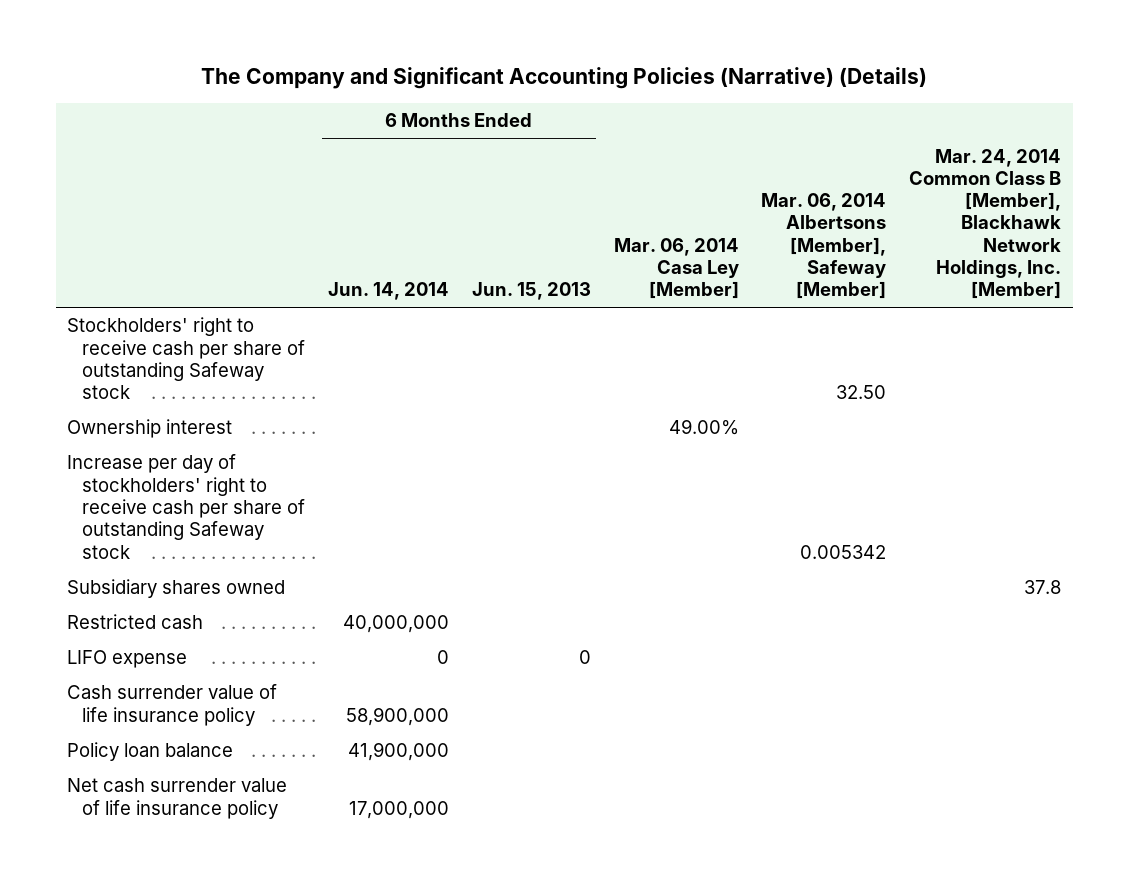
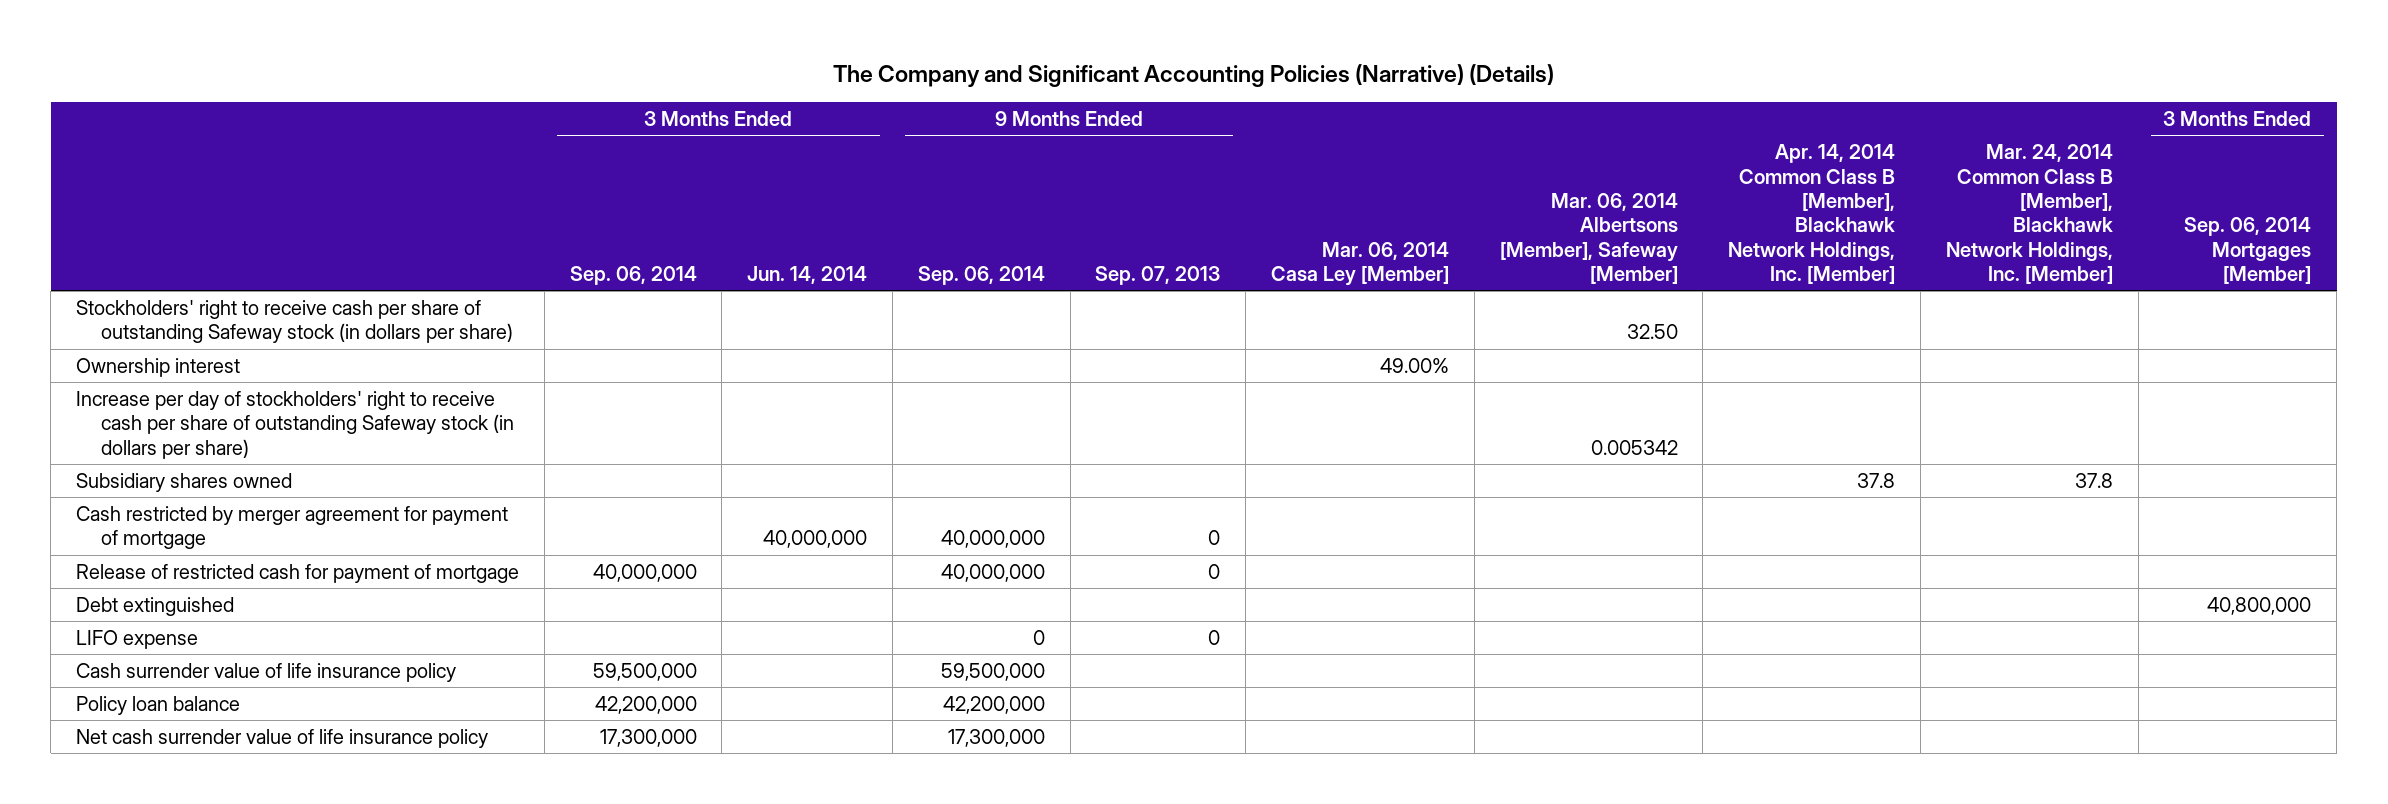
- | 6 Months Ended Jun. 14, 2014 | 6 Months Ended Jun. 15, 2013 | Mar. 06, 2014 Casa Ley [Member] | Mar. 06, 2014 Albertsons [Member], Safeway [Member] | Mar. 24, 2014 Common Class B [Member], Blackhawk Network Holdings, Inc. [Member]
+ | 3 Months Ended Sep. 06, 2014 | 3 Months Ended Jun. 14, 2014 | 9 Months Ended Sep. 06, 2014 | 9 Months Ended Sep. 07, 2013 | Mar. 06, 2014 Casa Ley [Member] | Mar. 06, 2014 Albertsons [Member], Safeway [Member] | Apr. 14, 2014 Common Class B [Member], Blackhawk Network Holdings, Inc. [Member] | Mar. 24, 2014 Common Class B [Member], Blackhawk Network Holdings, Inc. [Member] | 3 Months Ended Sep. 06, 2014 Mortgages [Member]
- Stockholders' right to receive cash per share of outstanding Safeway stock | | | | 32.50 |
+ Stockholders' right to receive cash per share of outstanding Safeway stock (in dollars per share) | | | | | | 32.50 | | |
- Increase per day of stockholders' right to receive cash per share of outstanding Safeway stock | | | | 0.005342 |
+ Increase per day of stockholders' right to receive cash per share of outstanding Safeway stock (in dollars per share) | | | | | | 0.005342 | | |
- Restricted cash | 40,000,000 | | | |
+ Cash restricted by merger agreement for payment of mortgage | | 40,000,000 | 40,000,000 | 0 | | | | |
+ Release of restricted cash for payment of mortgage | 40,000,000 | | 40,000,000 | 0 | | | | |
+ Debt extinguished | | | | | | | | | 40,800,000

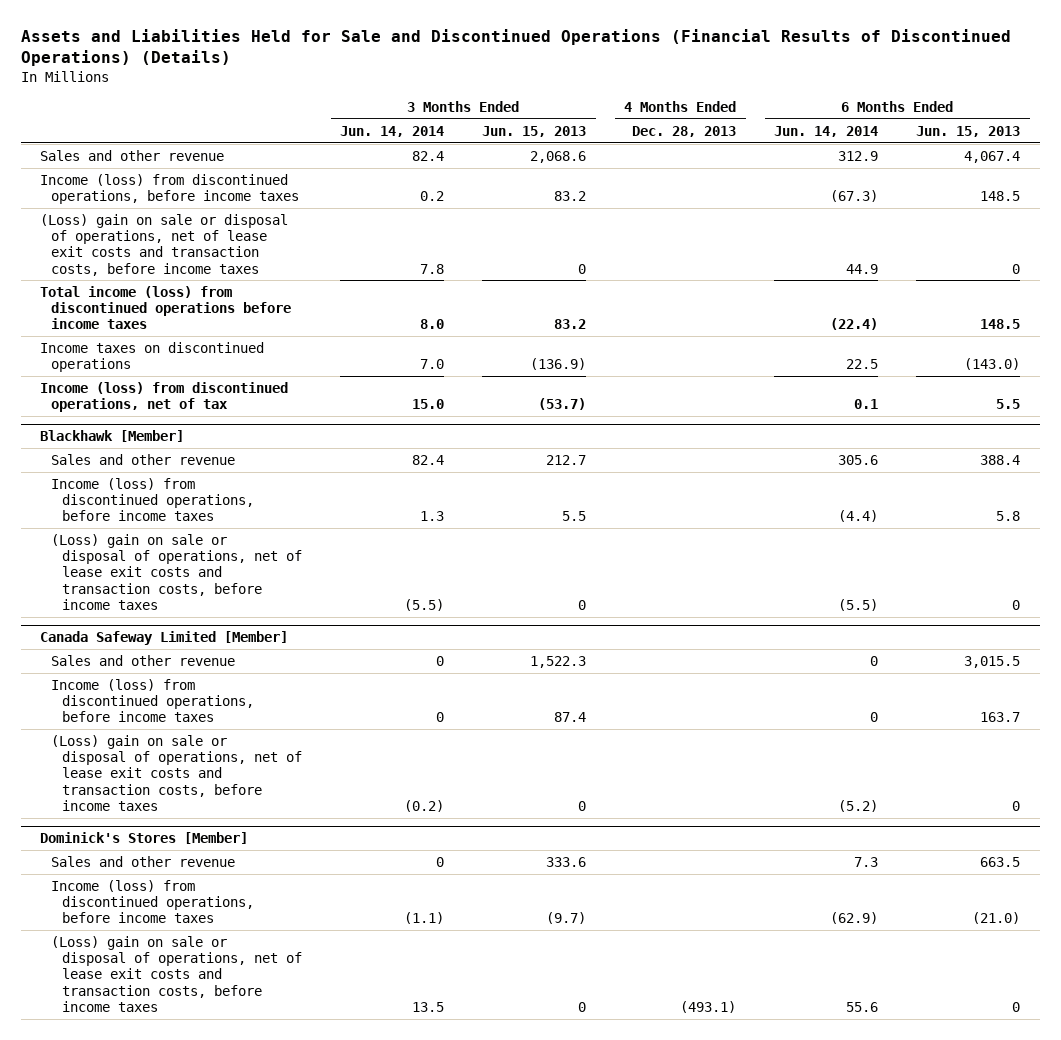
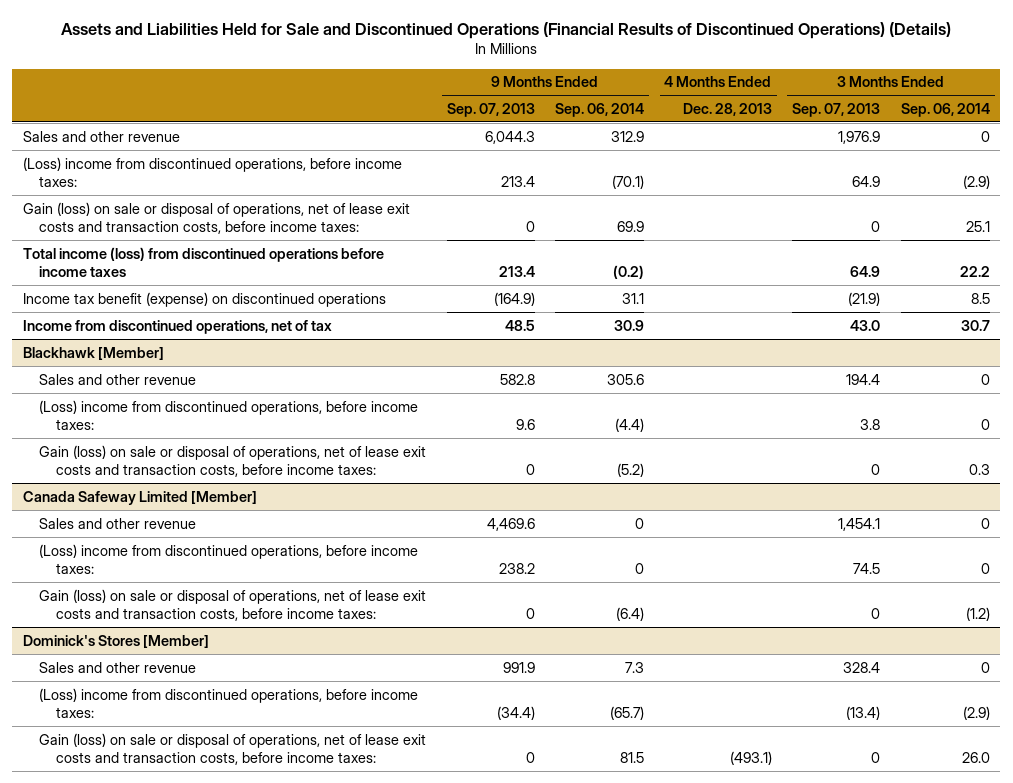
- | 3 Months Ended Jun. 14, 2014 | 3 Months Ended Jun. 15, 2013 | 4 Months Ended Dec. 28, 2013 | 6 Months Ended Jun. 14, 2014 | 6 Months Ended Jun. 15, 2013
+ | 9 Months Ended Sep. 07, 2013 | 9 Months Ended Sep. 06, 2014 | 4 Months Ended Dec. 28, 2013 | 3 Months Ended Sep. 07, 2013 | 3 Months Ended Sep. 06, 2014
- Income (loss) from discontinued operations, before income taxes | 0.2 | 83.2 | | (67.3) | 148.5
- (Loss) gain on sale or disposal of operations, net of lease exit costs and transaction costs, before income taxes | 7.8 | 0 | | 44.9 | 0
+ (Loss) income from discontinued operations, before income taxes: | 213.4 | (70.1) | | 64.9 | (2.9)
+ Gain (loss) on sale or disposal of operations, net of lease exit costs and transaction costs, before income taxes: | 0 | 69.9 | | 0 | 25.1
- Income taxes on discontinued operations | 7.0 | (136.9) | | 22.5 | (143.0)
- Income (loss) from discontinued operations, net of tax | 15.0 | (53.7) | | 0.1 | 5.5
+ Income tax benefit (expense) on discontinued operations | (164.9) | 31.1 | | (21.9) | 8.5
+ Income from discontinued operations, net of tax | 48.5 | 30.9 | | 43.0 | 30.7
@ Blackhawk [Member]
- Income (loss) from discontinued operations, before income taxes | 1.3 | 5.5 | | (4.4) | 5.8
- (Loss) gain on sale or disposal of operations, net of lease exit costs and transaction costs, before income taxes | (5.5) | 0 | | (5.5) | 0
+ (Loss) income from discontinued operations, before income taxes: | 9.6 | (4.4) | | 3.8 | 0
+ Gain (loss) on sale or disposal of operations, net of lease exit costs and transaction costs, before income taxes: | 0 | (5.2) | | 0 | 0.3
@ Canada Safeway Limited [Member]
- Income (loss) from discontinued operations, before income taxes | 0 | 87.4 | | 0 | 163.7
- (Loss) gain on sale or disposal of operations, net of lease exit costs and transaction costs, before income taxes | (0.2) | 0 | | (5.2) | 0
+ (Loss) income from discontinued operations, before income taxes: | 238.2 | 0 | | 74.5 | 0
+ Gain (loss) on sale or disposal of operations, net of lease exit costs and transaction costs, before income taxes: | 0 | (6.4) | | 0 | (1.2)
@ Dominick's Stores [Member]
- Income (loss) from discontinued operations, before income taxes | (1.1) | (9.7) | | (62.9) | (21.0)
- (Loss) gain on sale or disposal of operations, net of lease exit costs and transaction costs, before income taxes | 13.5 | 0 | (493.1) | 55.6 | 0
+ (Loss) income from discontinued operations, before income taxes: | (34.4) | (65.7) | | (13.4) | (2.9)
+ Gain (loss) on sale or disposal of operations, net of lease exit costs and transaction costs, before income taxes: | 0 | 81.5 | (493.1) | 0 | 26.0

